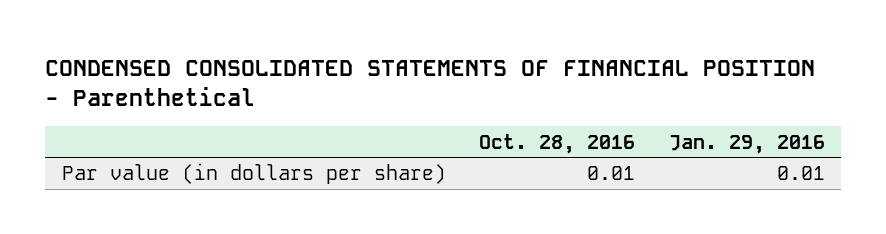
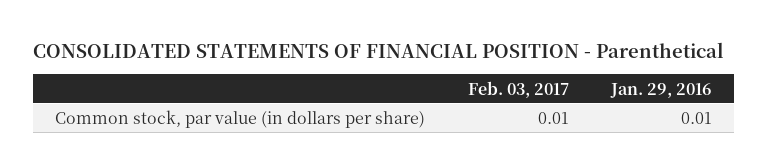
- CONDENSED CONSOLIDATED STATEMENTS OF FINANCIAL POSITION - Parenthetical
+ CONSOLIDATED STATEMENTS OF FINANCIAL POSITION - Parenthetical
- | Oct. 28, 2016 | Jan. 29, 2016
+ | Feb. 03, 2017 | Jan. 29, 2016
- Par value (in dollars per share) | 0.01 | 0.01
+ Common stock, par value (in dollars per share) | 0.01 | 0.01

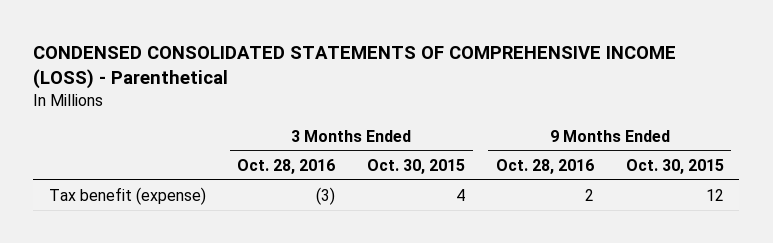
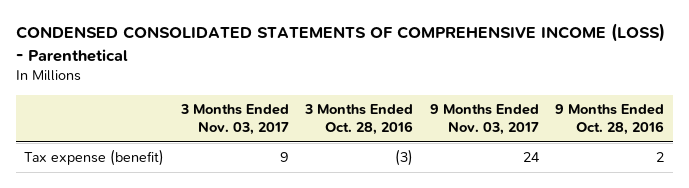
- | 3 Months Ended Oct. 28, 2016 | 3 Months Ended Oct. 30, 2015 | 9 Months Ended Oct. 28, 2016 | 9 Months Ended Oct. 30, 2015
+ | 3 Months Ended Nov. 03, 2017 | 3 Months Ended Oct. 28, 2016 | 9 Months Ended Nov. 03, 2017 | 9 Months Ended Oct. 28, 2016
- Tax benefit (expense) | (3) | 4 | 2 | 12
+ Tax expense (benefit) | 9 | (3) | 24 | 2

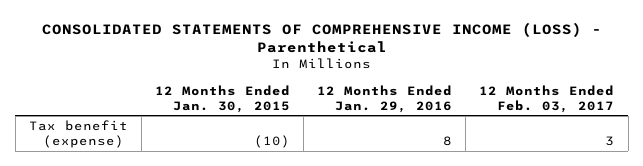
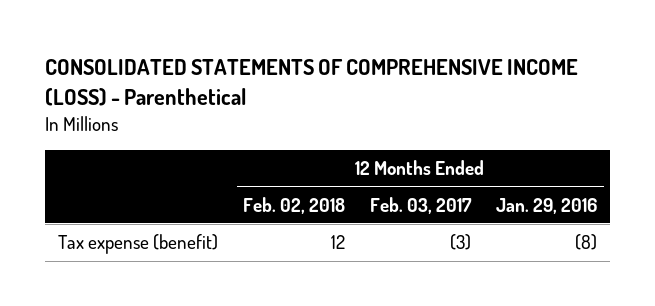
- | 12 Months Ended Jan. 30, 2015 | 12 Months Ended Jan. 29, 2016 | 12 Months Ended Feb. 03, 2017
+ | 12 Months Ended Feb. 02, 2018 | 12 Months Ended Feb. 03, 2017 | 12 Months Ended Jan. 29, 2016
- Tax benefit (expense) | (10) | 8 | 3
+ Tax expense (benefit) | 12 | (3) | (8)

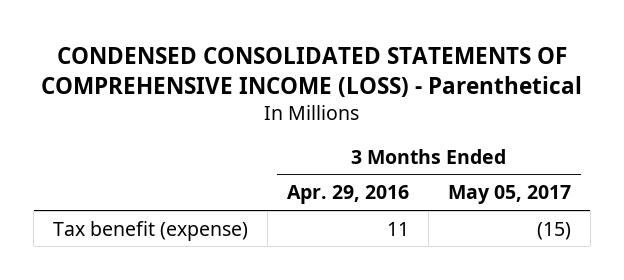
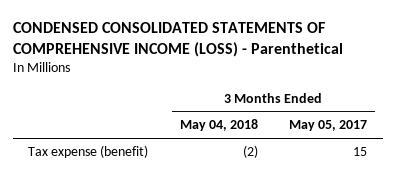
- | 3 Months Ended Apr. 29, 2016 | 3 Months Ended May 05, 2017
+ | 3 Months Ended May 04, 2018 | 3 Months Ended May 05, 2017
- Tax benefit (expense) | 11 | (15)
+ Tax expense (benefit) | (2) | 15

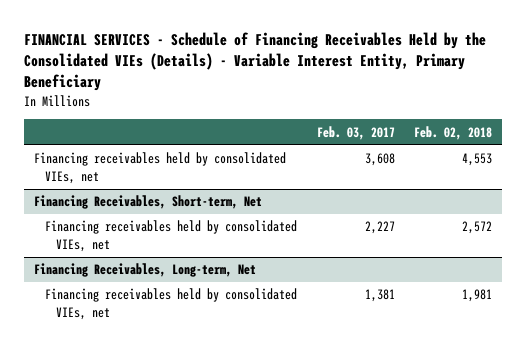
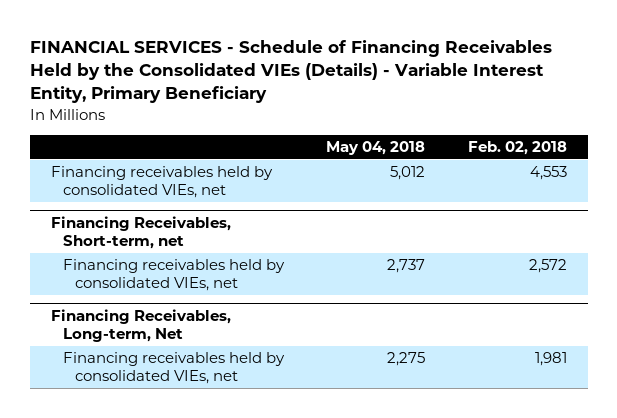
- | Feb. 03, 2017 | Feb. 02, 2018
+ | May 04, 2018 | Feb. 02, 2018
- Financing Receivables, Short-term, Net
+ Financing Receivables, Short-term, net

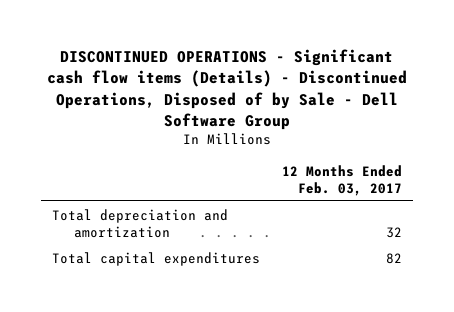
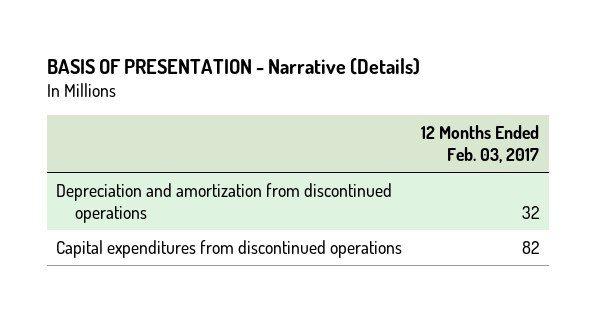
- DISCONTINUED OPERATIONS - Significant cash flow items (Details) - Discontinued Operations, Disposed of by Sale - Dell Software Group
+ BASIS OF PRESENTATION - Narrative (Details)
- Total depreciation and amortization | 32
- Total capital expenditures | 82
+ Depreciation and amortization from discontinued operations | 32
+ Capital expenditures from discontinued operations | 82

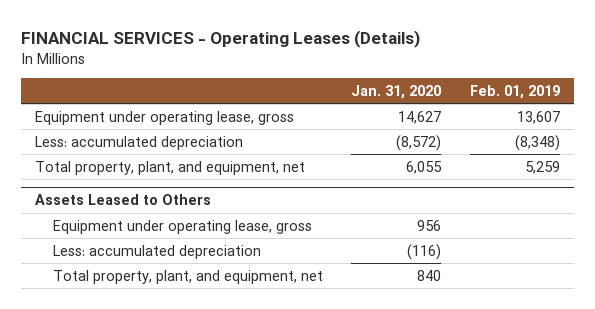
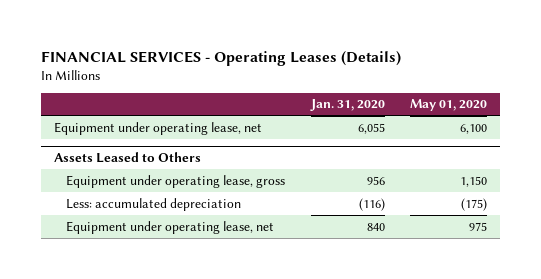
- | Jan. 31, 2020 | Feb. 01, 2019
+ | Jan. 31, 2020 | May 01, 2020
- Equipment under operating lease, gross | 14,627 | 13,607
- Less: accumulated depreciation | (8,572) | (8,348)
- Total property, plant, and equipment, net | 6,055 | 5,259
+ Equipment under operating lease, net | 6,055 | 6,100
@ Assets Leased to Others
- Total property, plant, and equipment, net | 840 |
+ Equipment under operating lease, net | 840 | 975

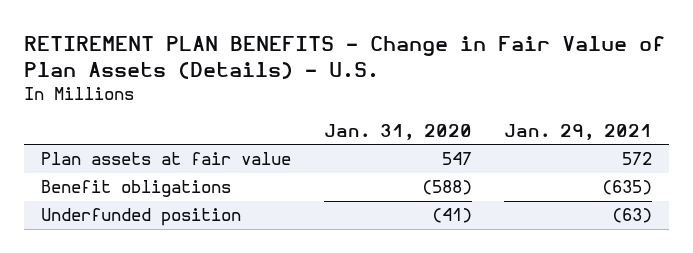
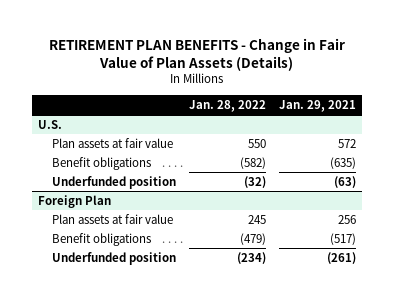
- RETIREMENT PLAN BENEFITS - Change in Fair Value of Plan Assets (Details) - U.S.
+ RETIREMENT PLAN BENEFITS - Change in Fair Value of Plan Assets (Details)
- | Jan. 31, 2020 | Jan. 29, 2021
+ | Jan. 28, 2022 | Jan. 29, 2021
+ U.S.
+ Foreign Plan
+ Plan assets at fair value | 245 | 256
+ Benefit obligations | (479) | (517)
+ Underfunded position | (234) | (261)

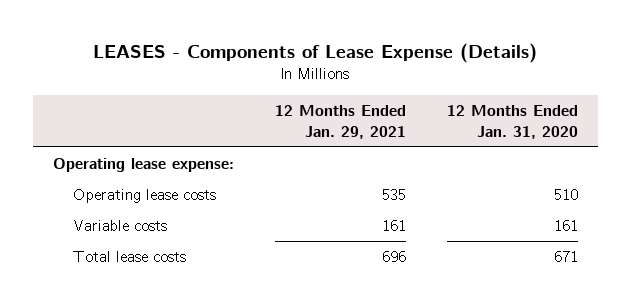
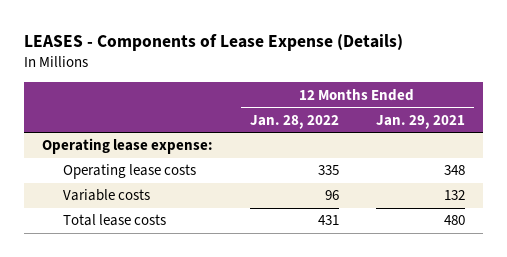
- | 12 Months Ended Jan. 29, 2021 | 12 Months Ended Jan. 31, 2020
+ | 12 Months Ended Jan. 28, 2022 | 12 Months Ended Jan. 29, 2021
- Operating lease costs | 535 | 510
- Variable costs | 161 | 161
- Total lease costs | 696 | 671
+ Operating lease costs | 335 | 348
+ Variable costs | 96 | 132
+ Total lease costs | 431 | 480

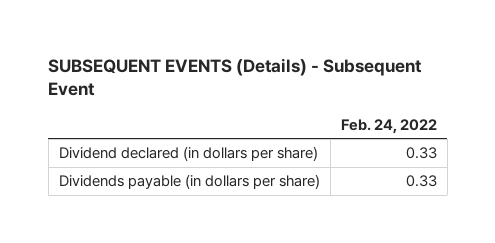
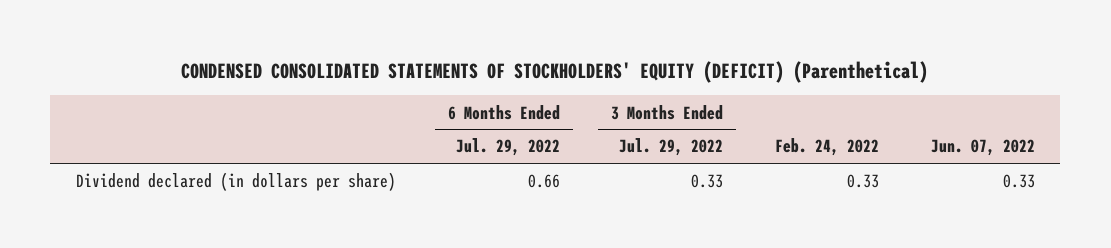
- SUBSEQUENT EVENTS (Details) - Subsequent Event
+ CONDENSED CONSOLIDATED STATEMENTS OF STOCKHOLDERS' EQUITY (DEFICIT) (Parenthetical)
- | Feb. 24, 2022
+ | 6 Months Ended Jul. 29, 2022 | 3 Months Ended Jul. 29, 2022 | Feb. 24, 2022 | Jun. 07, 2022
- Dividends payable (in dollars per share) | 0.33

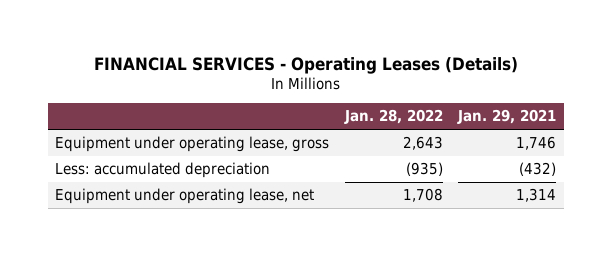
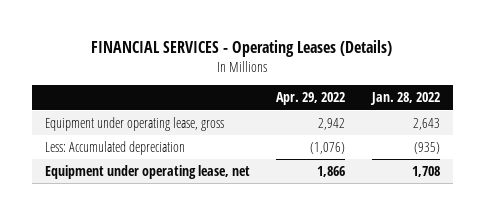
- | Jan. 28, 2022 | Jan. 29, 2021
+ | Apr. 29, 2022 | Jan. 28, 2022
- Less: accumulated depreciation | (935) | (432)
+ Less: Accumulated depreciation | (1,076) | (935)

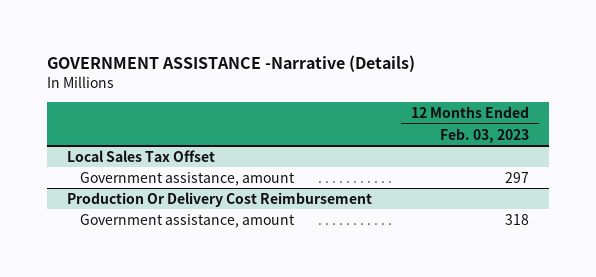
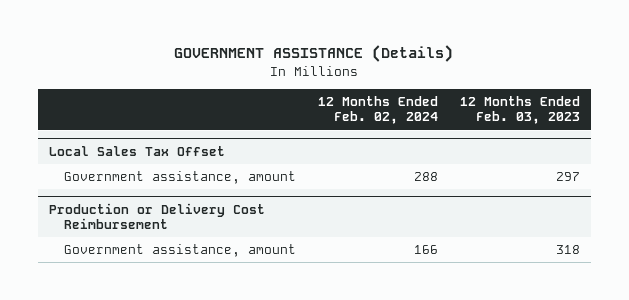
- GOVERNMENT ASSISTANCE -Narrative (Details)
+ GOVERNMENT ASSISTANCE (Details)
- | 12 Months Ended Feb. 03, 2023
+ | 12 Months Ended Feb. 02, 2024 | 12 Months Ended Feb. 03, 2023
- Production Or Delivery Cost Reimbursement
+ Production or Delivery Cost Reimbursement

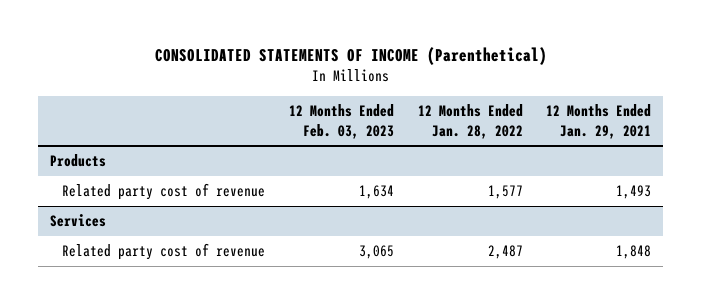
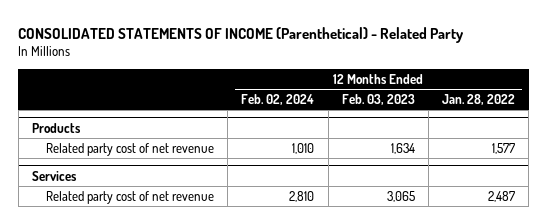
- CONSOLIDATED STATEMENTS OF INCOME (Parenthetical)
+ CONSOLIDATED STATEMENTS OF INCOME (Parenthetical) - Related Party
- | 12 Months Ended Feb. 03, 2023 | 12 Months Ended Jan. 28, 2022 | 12 Months Ended Jan. 29, 2021
+ | 12 Months Ended Feb. 02, 2024 | 12 Months Ended Feb. 03, 2023 | 12 Months Ended Jan. 28, 2022
@ Products
- Related party cost of revenue | 1,634 | 1,577 | 1,493
+ Related party cost of net revenue | 1,010 | 1,634 | 1,577
@ Services
- Related party cost of revenue | 3,065 | 2,487 | 1,848
+ Related party cost of net revenue | 2,810 | 3,065 | 2,487

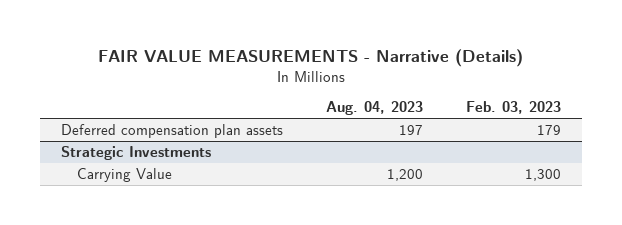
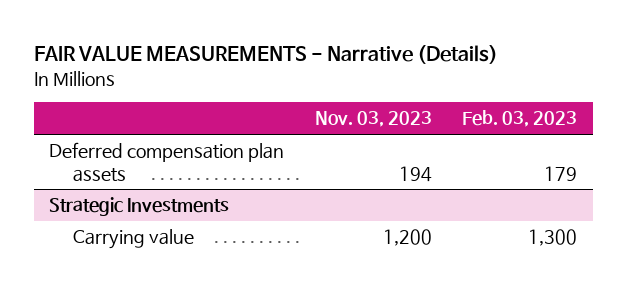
- | Aug. 04, 2023 | Feb. 03, 2023
+ | Nov. 03, 2023 | Feb. 03, 2023
@ Strategic Investments
- Carrying Value | 1,200 | 1,300
+ Carrying value | 1,200 | 1,300

